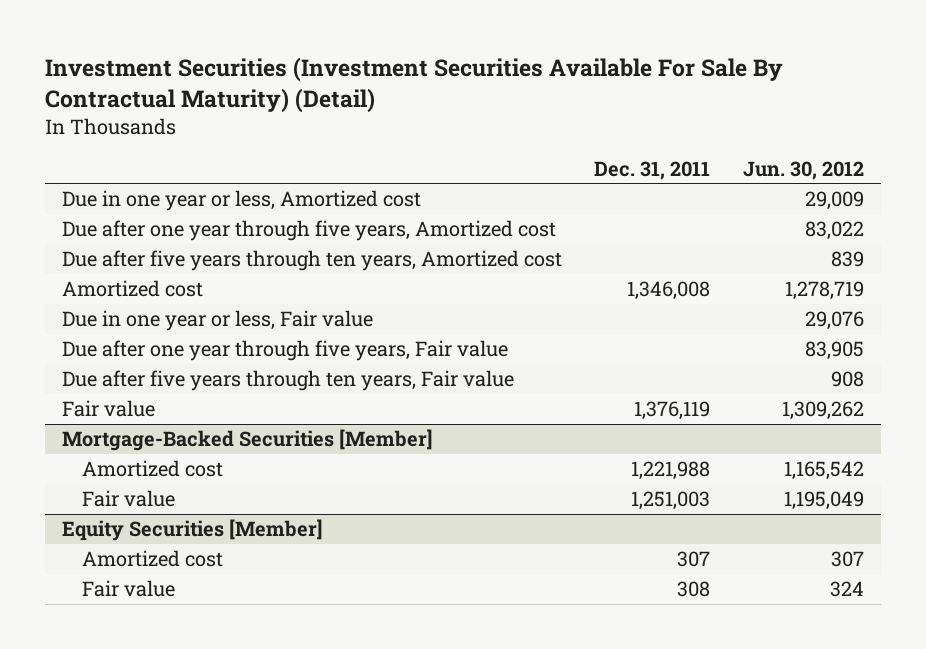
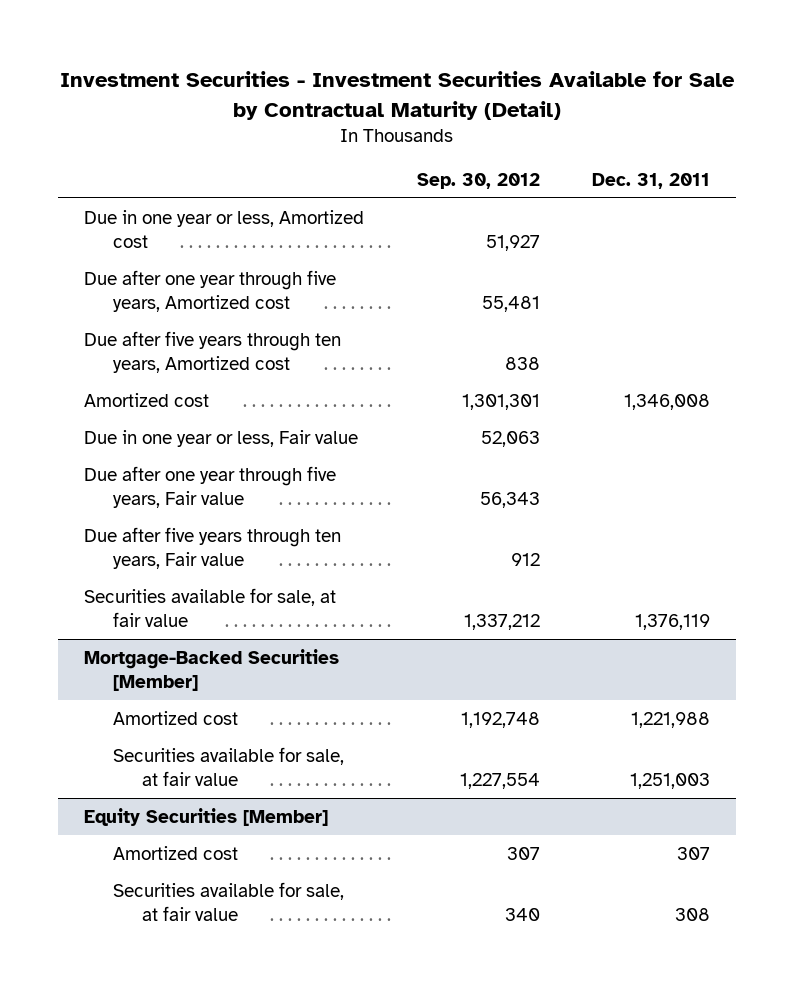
- Investment Securities (Investment Securities Available For Sale By Contractual Maturity) (Detail)
+ Investment Securities - Investment Securities Available for Sale by Contractual Maturity (Detail)
- | Dec. 31, 2011 | Jun. 30, 2012
+ | Sep. 30, 2012 | Dec. 31, 2011
- Fair value | 1,376,119 | 1,309,262
+ Securities available for sale, at fair value | 1,337,212 | 1,376,119
@ Mortgage-Backed Securities [Member]
- Fair value | 1,251,003 | 1,195,049
+ Securities available for sale, at fair value | 1,227,554 | 1,251,003
@ Equity Securities [Member]
- Fair value | 308 | 324
+ Securities available for sale, at fair value | 340 | 308

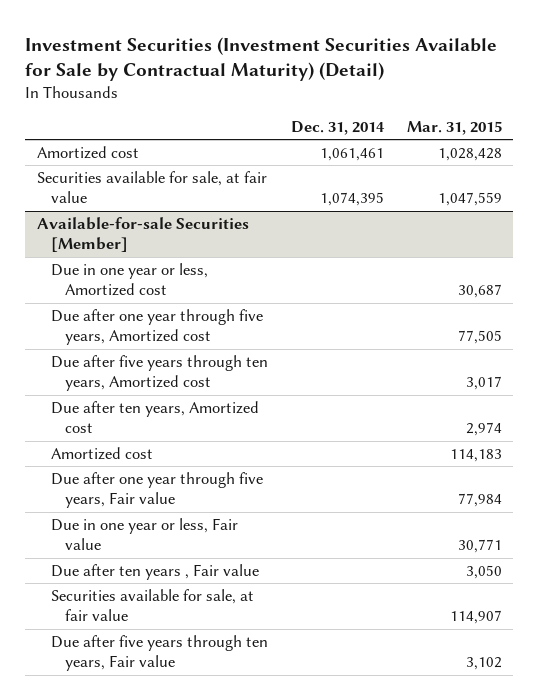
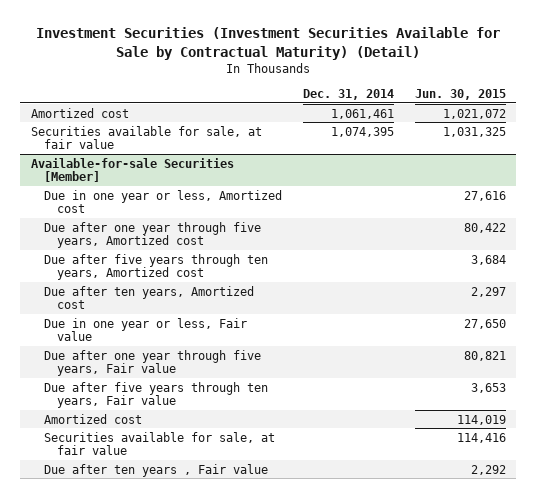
- | Dec. 31, 2014 | Mar. 31, 2015
+ | Dec. 31, 2014 | Jun. 30, 2015
@ Available-for-sale Securities [Member]
moved down: Due after one year through five years, Fair value | | 80,821
moved down: Amortized cost | | 114,019
moved down: Securities available for sale, at fair value | | 114,416
moved down: Due after ten years , Fair value | | 2,292

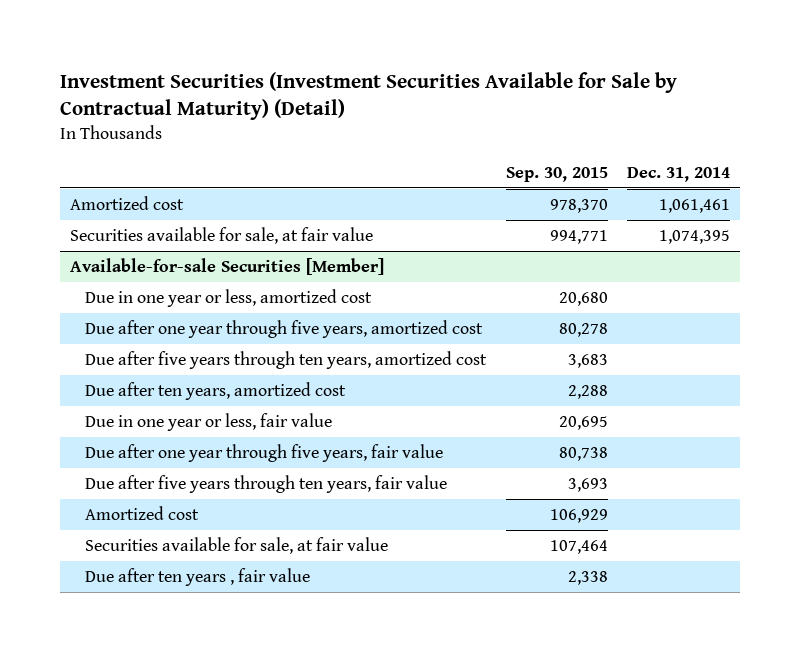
- | Dec. 31, 2014 | Jun. 30, 2015
+ | Sep. 30, 2015 | Dec. 31, 2014
@ Available-for-sale Securities [Member]
- Due in one year or less, Amortized cost | | 27,616
- Due after one year through five years, Amortized cost | | 80,422
- Due after five years through ten years, Amortized cost | | 3,684
- Due after ten years, Amortized cost | | 2,297
- Due in one year or less, Fair value | | 27,650
- Due after one year through five years, Fair value | | 80,821
- Due after five years through ten years, Fair value | | 3,653
+ Due in one year or less, amortized cost | 20,680 |
+ Due after one year through five years, amortized cost | 80,278 |
+ Due after five years through ten years, amortized cost | 3,683 |
+ Due after ten years, amortized cost | 2,288 |
+ Due in one year or less, fair value | 20,695 |
+ Due after one year through five years, fair value | 80,738 |
+ Due after five years through ten years, fair value | 3,693 |
- Due after ten years , Fair value | | 2,292
+ Due after ten years , fair value | 2,338 |

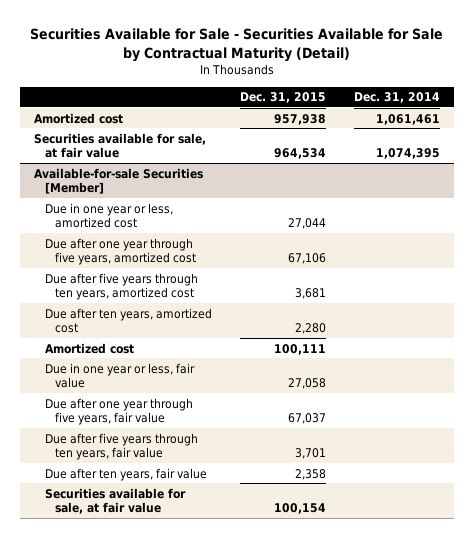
- Investment Securities (Investment Securities Available for Sale by Contractual Maturity) (Detail)
+ Securities Available for Sale - Securities Available for Sale by Contractual Maturity (Detail)
- | Sep. 30, 2015 | Dec. 31, 2014
+ | Dec. 31, 2015 | Dec. 31, 2014
@ Available-for-sale Securities [Member]
moved up: Amortized cost | 100,111 |
+ Due after ten years, fair value | 2,358 |
- Due after ten years , fair value | 2,338 |

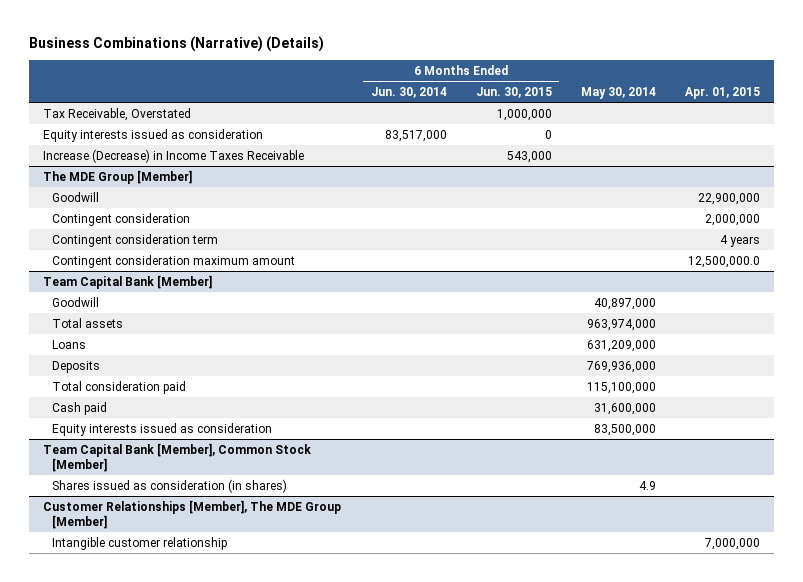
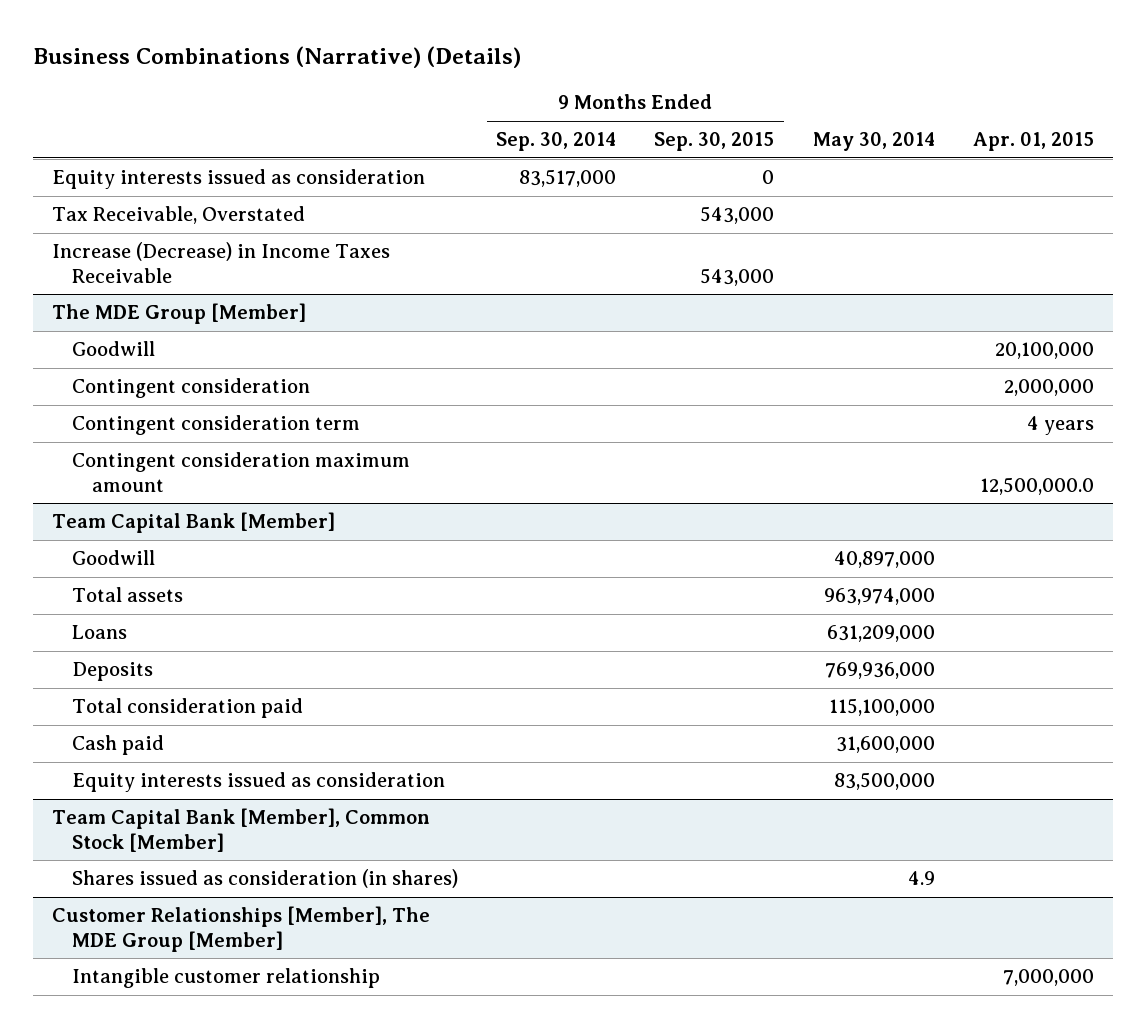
- | 6 Months Ended Jun. 30, 2014 | 6 Months Ended Jun. 30, 2015 | May 30, 2014 | Apr. 01, 2015
+ | 9 Months Ended Sep. 30, 2014 | 9 Months Ended Sep. 30, 2015 | May 30, 2014 | Apr. 01, 2015
moved down: Tax Receivable, Overstated | | 543,000 | |
@ The MDE Group [Member]
- Goodwill | | | | 22,900,000
+ Goodwill | | | | 20,100,000

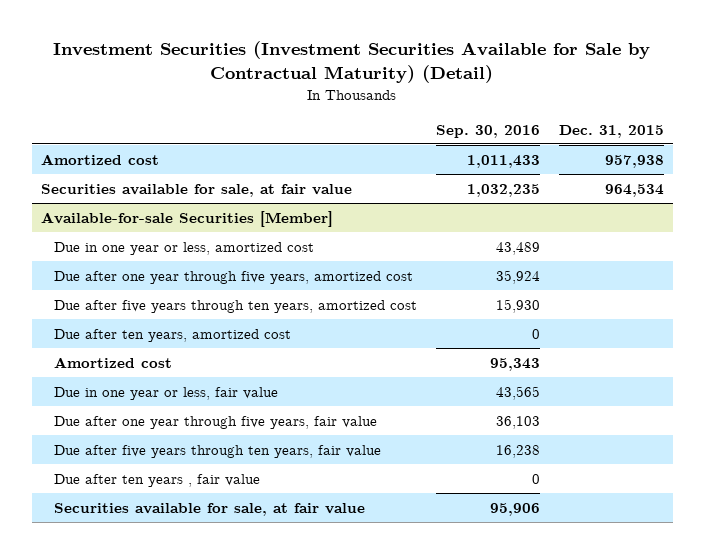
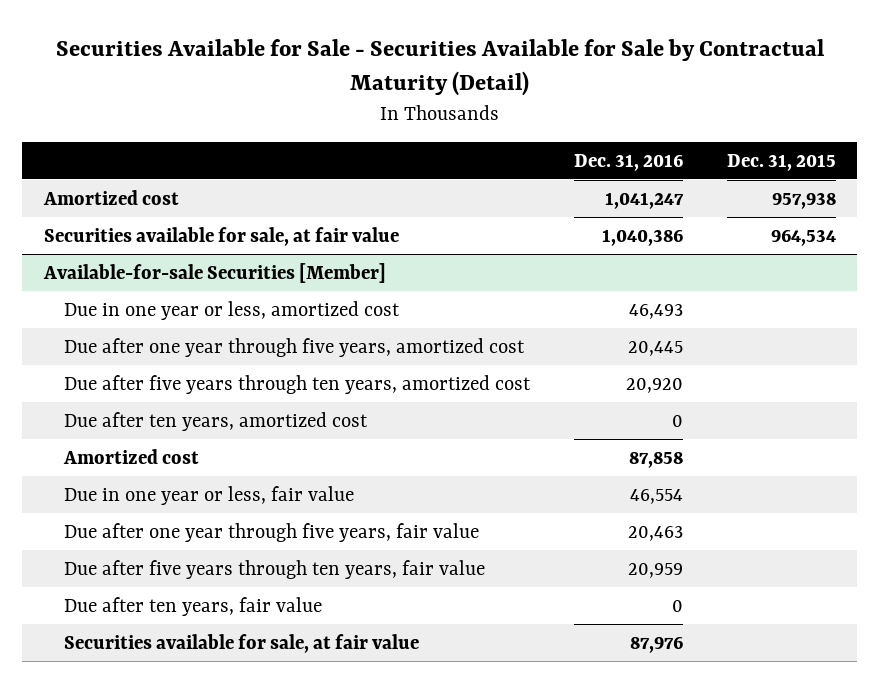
- Investment Securities (Investment Securities Available for Sale by Contractual Maturity) (Detail)
+ Securities Available for Sale - Securities Available for Sale by Contractual Maturity (Detail)
- | Sep. 30, 2016 | Dec. 31, 2015
+ | Dec. 31, 2016 | Dec. 31, 2015
@ Available-for-sale Securities [Member]
- Due after ten years , fair value | 0 |
+ Due after ten years, fair value | 0 |

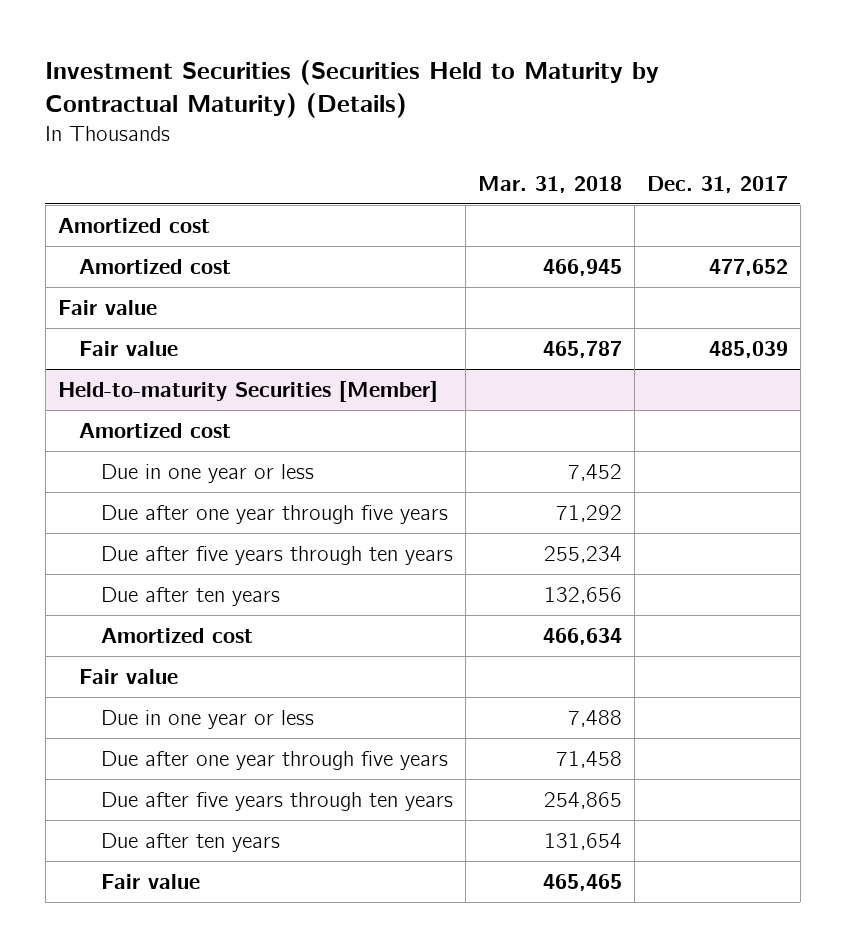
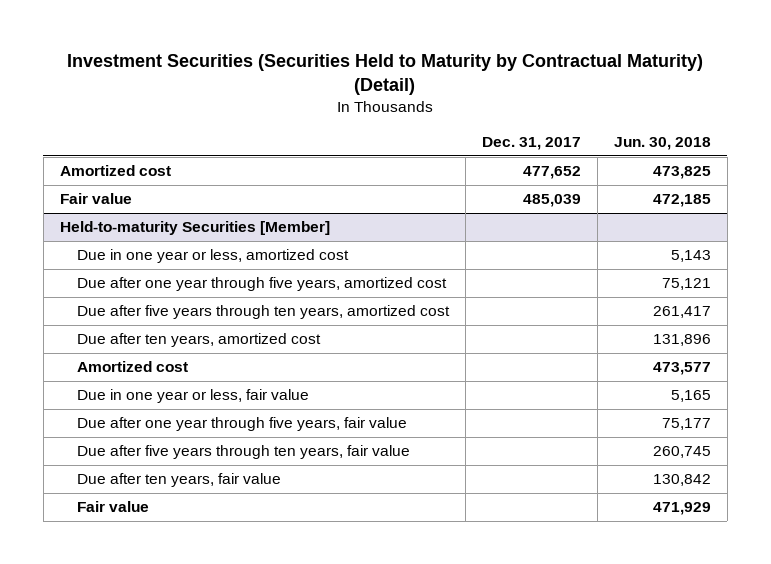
- Investment Securities (Securities Held to Maturity by Contractual Maturity) (Details)
+ Investment Securities (Securities Held to Maturity by Contractual Maturity) (Detail)
- | Mar. 31, 2018 | Dec. 31, 2017
+ | Dec. 31, 2017 | Jun. 30, 2018
- Amortized cost
- Fair value
@ Held-to-maturity Securities [Member]
- Amortized cost
- Due in one year or less | 7,452 |
- Due after one year through five years | 71,292 |
- Due after five years through ten years | 255,234 |
- Due after ten years | 132,656 |
+ Due in one year or less, amortized cost | | 5,143
+ Due after one year through five years, amortized cost | | 75,121
+ Due after five years through ten years, amortized cost | | 261,417
+ Due after ten years, amortized cost | | 131,896
- Fair value
- Due in one year or less | 7,488 |
- Due after one year through five years | 71,458 |
- Due after five years through ten years | 254,865 |
- Due after ten years | 131,654 |
+ Due in one year or less, fair value | | 5,165
+ Due after one year through five years, fair value | | 75,177
+ Due after five years through ten years, fair value | | 260,745
+ Due after ten years, fair value | | 130,842

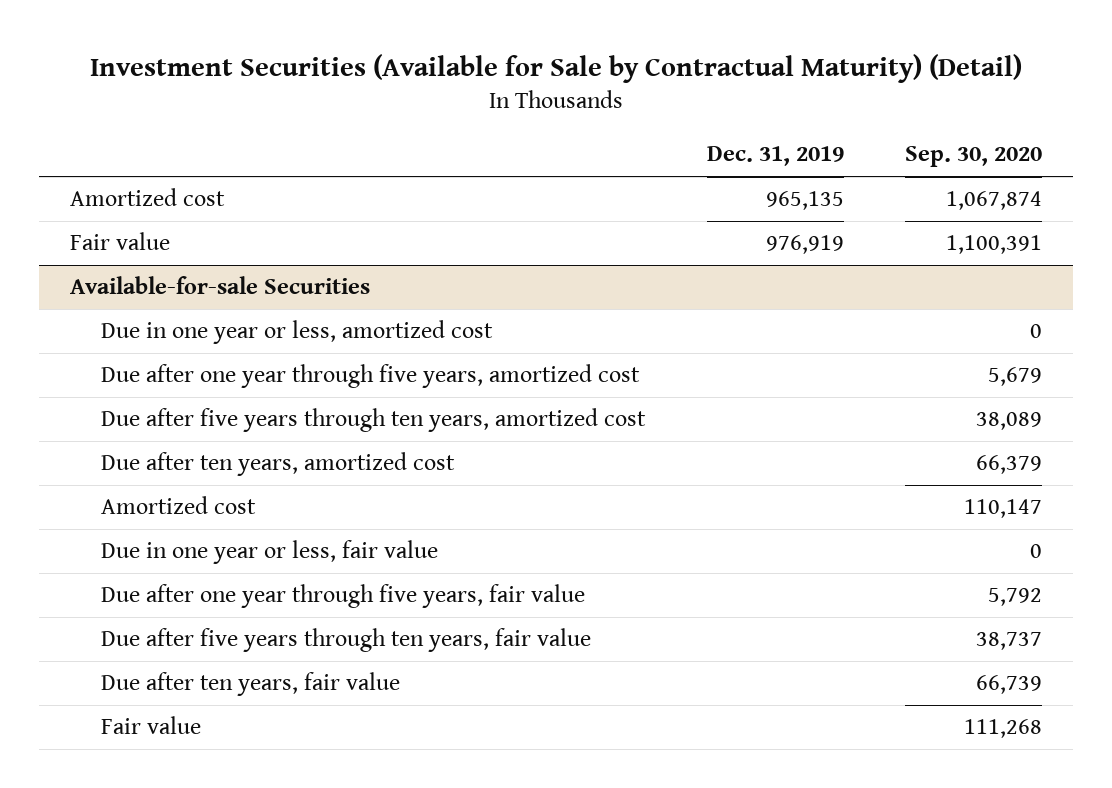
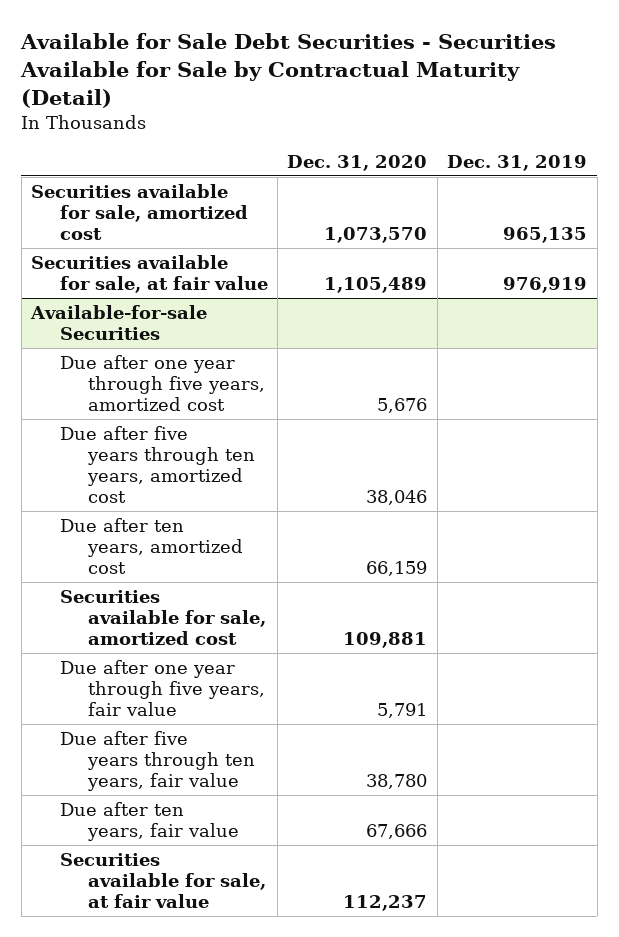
- Investment Securities (Available for Sale by Contractual Maturity) (Detail)
+ Available for Sale Debt Securities - Securities Available for Sale by Contractual Maturity (Detail)
- | Dec. 31, 2019 | Sep. 30, 2020
+ | Dec. 31, 2020 | Dec. 31, 2019
- Amortized cost | 965,135 | 1,067,874
- Fair value | 976,919 | 1,100,391
+ Securities available for sale, amortized cost | 1,073,570 | 965,135
+ Securities available for sale, at fair value | 1,105,489 | 976,919
@ Available-for-sale Securities
- Due in one year or less, amortized cost | | 0
- Amortized cost | | 110,147
- Due in one year or less, fair value | | 0
+ Securities available for sale, amortized cost | 109,881 |
- Fair value | | 111,268
+ Securities available for sale, at fair value | 112,237 |

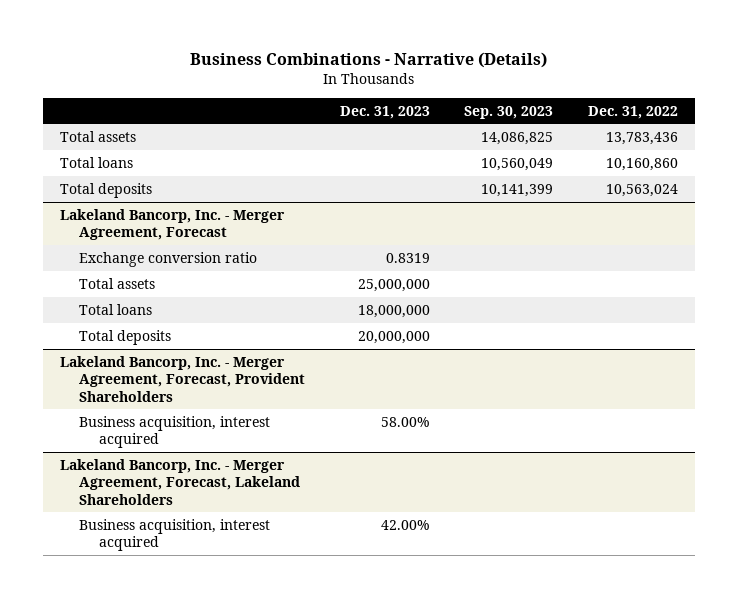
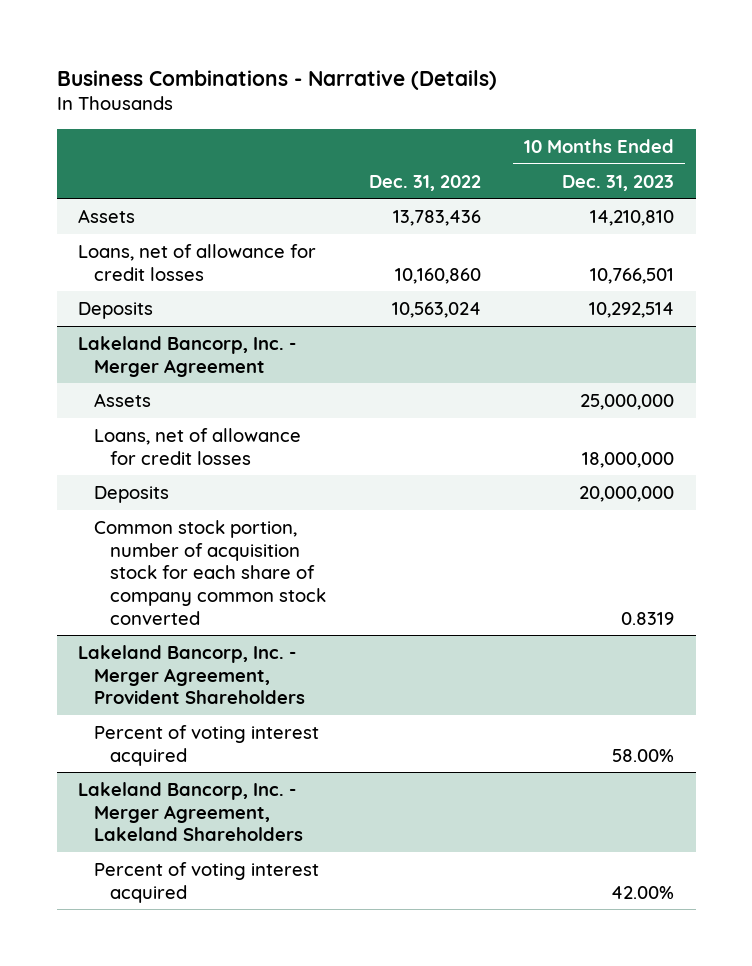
- | Dec. 31, 2023 | Sep. 30, 2023 | Dec. 31, 2022
+ | Dec. 31, 2022 | 10 Months Ended Dec. 31, 2023
- Total assets | | 14,086,825 | 13,783,436
- Total loans | | 10,560,049 | 10,160,860
- Total deposits | | 10,141,399 | 10,563,024
- Lakeland Bancorp, Inc. - Merger Agreement, Forecast
- Exchange conversion ratio | 0.8319 | |
- Total assets | 25,000,000 | |
- Total loans | 18,000,000 | |
- Total deposits | 20,000,000 | |
- Lakeland Bancorp, Inc. - Merger Agreement, Forecast, Provident Shareholders
- Business acquisition, interest acquired | 58.00% | |
- Lakeland Bancorp, Inc. - Merger Agreement, Forecast, Lakeland Shareholders
- Business acquisition, interest acquired | 42.00% | |
+ Assets | 13,783,436 | 14,210,810
+ Loans, net of allowance for credit losses | 10,160,860 | 10,766,501
+ Deposits | 10,563,024 | 10,292,514
+ Lakeland Bancorp, Inc. - Merger Agreement
+ Assets | | 25,000,000
+ Loans, net of allowance for credit losses | | 18,000,000
+ Deposits | | 20,000,000
+ Common stock portion, number of acquisition stock for each share of company common stock converted | | 0.8319
+ Lakeland Bancorp, Inc. - Merger Agreement, Provident Shareholders
+ Percent of voting interest acquired | | 58.00%
+ Lakeland Bancorp, Inc. - Merger Agreement, Lakeland Shareholders
+ Percent of voting interest acquired | | 42.00%

